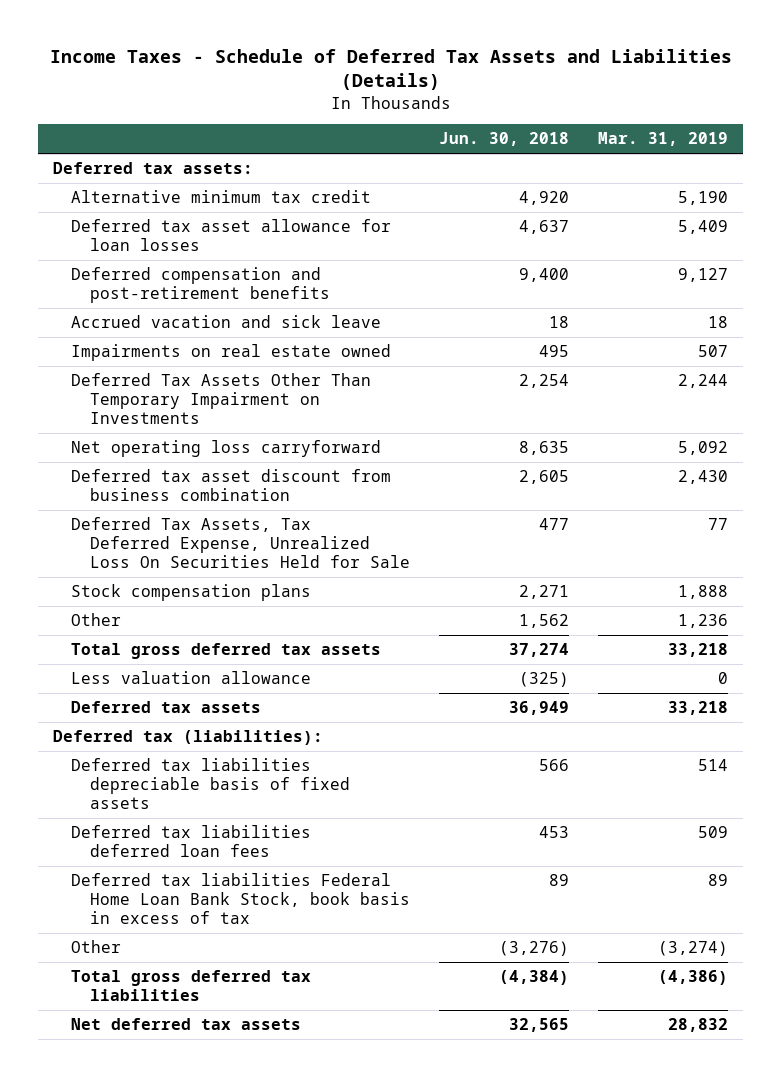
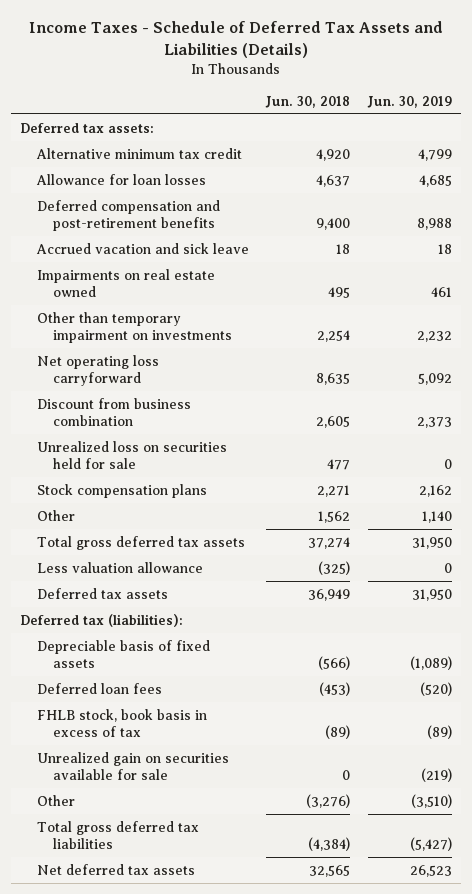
- | Jun. 30, 2018 | Mar. 31, 2019
+ | Jun. 30, 2018 | Jun. 30, 2019
- Deferred tax asset allowance for loan losses | 4,637 | 5,409
+ Allowance for loan losses | 4,637 | 4,685
- Deferred Tax Assets Other Than Temporary Impairment on Investments | 2,254 | 2,244
+ Other than temporary impairment on investments | 2,254 | 2,232
- Deferred tax asset discount from business combination | 2,605 | 2,430
- Deferred Tax Assets, Tax Deferred Expense, Unrealized Loss On Securities Held for Sale | 477 | 77
+ Discount from business combination | 2,605 | 2,373
+ Unrealized loss on securities held for sale | 477 | 0
- Deferred tax liabilities depreciable basis of fixed assets | 566 | 514
- Deferred tax liabilities deferred loan fees | 453 | 509
- Deferred tax liabilities Federal Home Loan Bank Stock, book basis in excess of tax | 89 | 89
+ Depreciable basis of fixed assets | (566) | (1,089)
+ Deferred loan fees | (453) | (520)
+ FHLB stock, book basis in excess of tax | (89) | (89)
+ Unrealized gain on securities available for sale | 0 | (219)

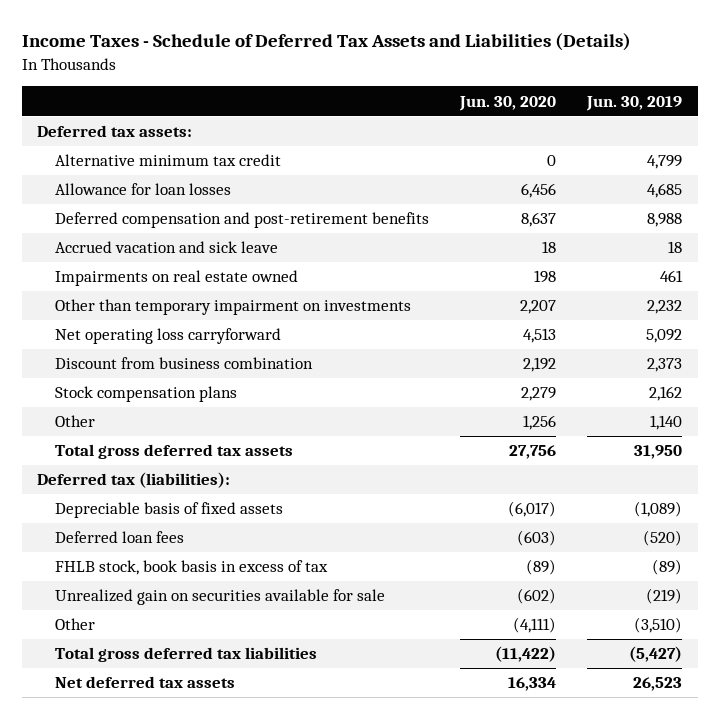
- | Jun. 30, 2018 | Jun. 30, 2019
+ | Jun. 30, 2020 | Jun. 30, 2019
- Unrealized loss on securities held for sale | 477 | 0
- Less valuation allowance | (325) | 0
- Deferred tax assets | 36,949 | 31,950

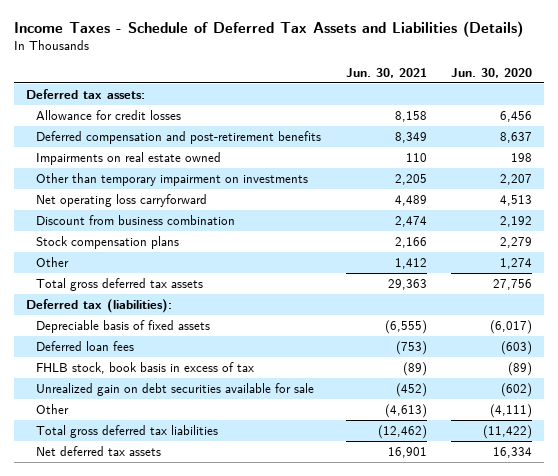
- | Jun. 30, 2020 | Jun. 30, 2019
+ | Jun. 30, 2021 | Jun. 30, 2020
- Alternative minimum tax credit | 0 | 4,799
- Allowance for loan losses | 6,456 | 4,685
+ Allowance for credit losses | 8,158 | 6,456
- Accrued vacation and sick leave | 18 | 18
- Other | 1,256 | 1,140
+ Other | 1,412 | 1,274
- Unrealized gain on securities available for sale | (602) | (219)
+ Unrealized gain on debt securities available for sale | (452) | (602)

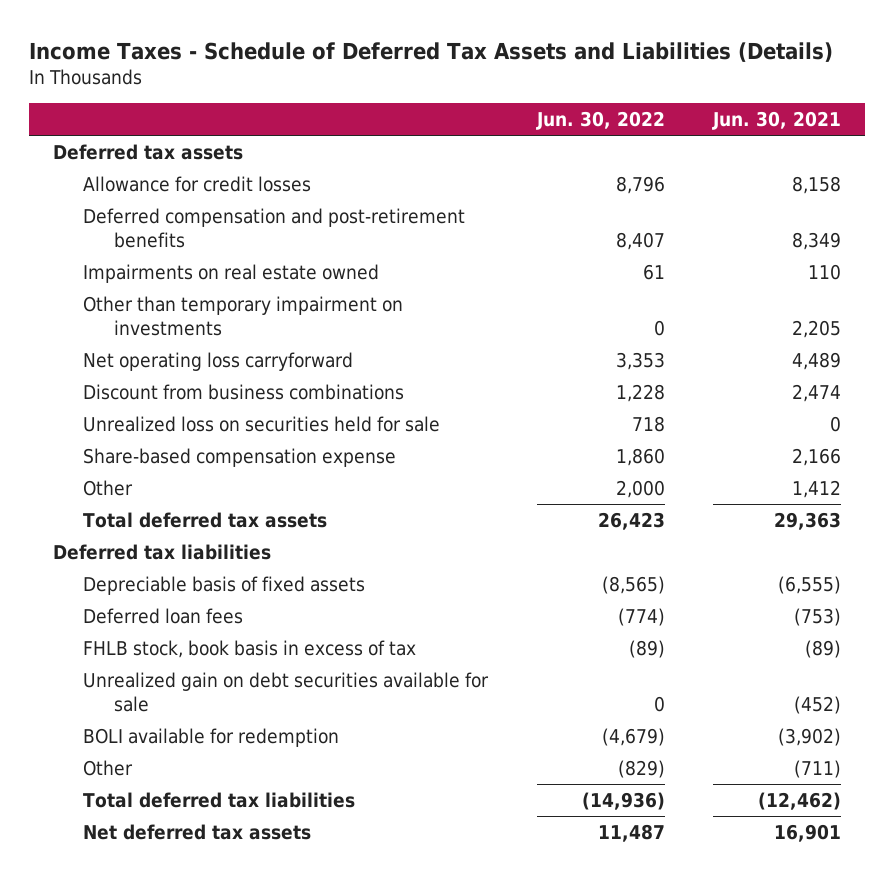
- | Jun. 30, 2021 | Jun. 30, 2020
+ | Jun. 30, 2022 | Jun. 30, 2021
- Deferred tax assets:
+ Deferred tax assets
- Discount from business combination | 2,474 | 2,192
- Stock compensation plans | 2,166 | 2,279
+ Discount from business combinations | 1,228 | 2,474
+ Unrealized loss on securities held for sale | 718 | 0
+ Share-based compensation expense | 1,860 | 2,166
- Total gross deferred tax assets | 29,363 | 27,756
- Deferred tax (liabilities):
+ Total deferred tax assets | 26,423 | 29,363
+ Deferred tax liabilities
- Other | (4,613) | (4,111)
- Total gross deferred tax liabilities | (12,462) | (11,422)
+ BOLI available for redemption | (4,679) | (3,902)
+ Other | (829) | (711)
+ Total deferred tax liabilities | (14,936) | (12,462)

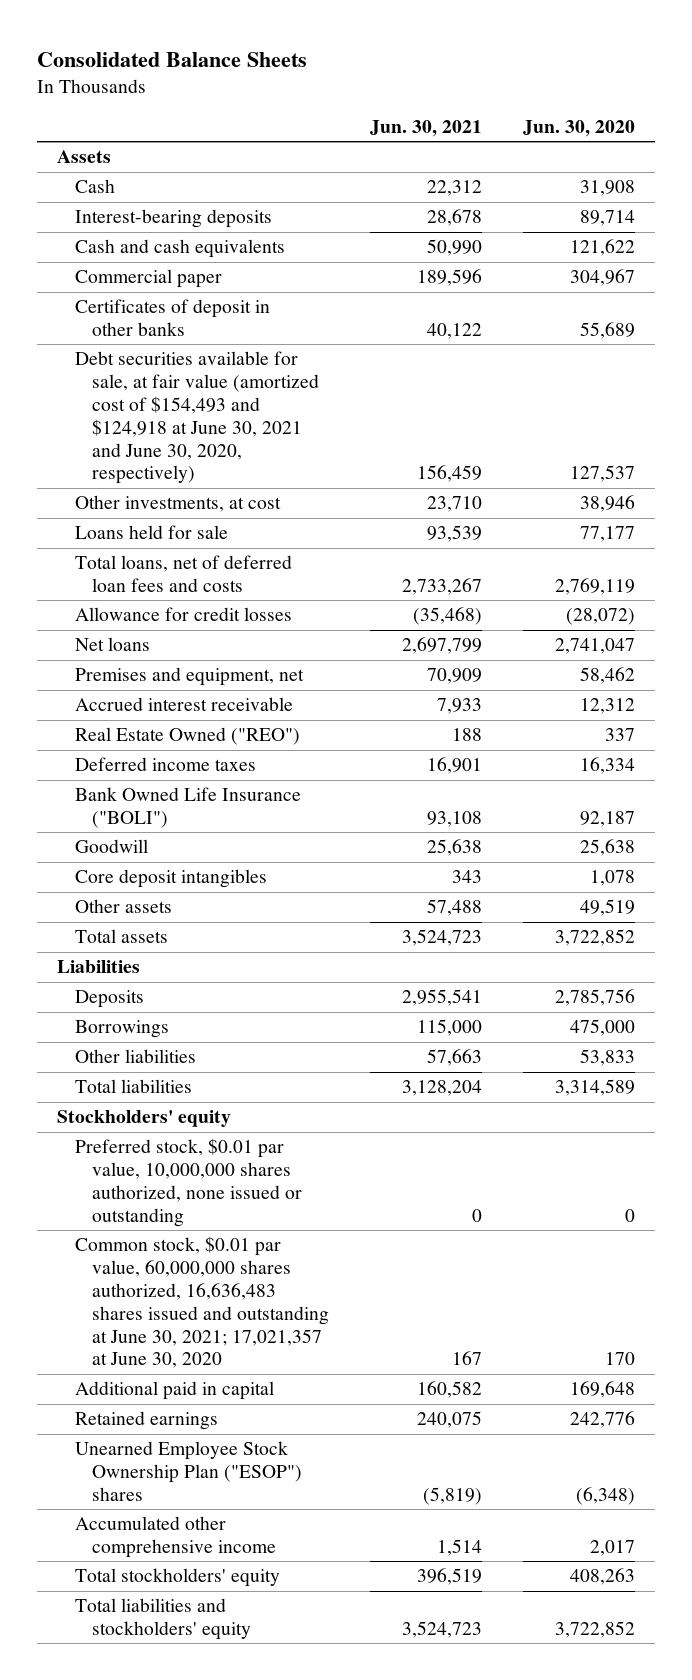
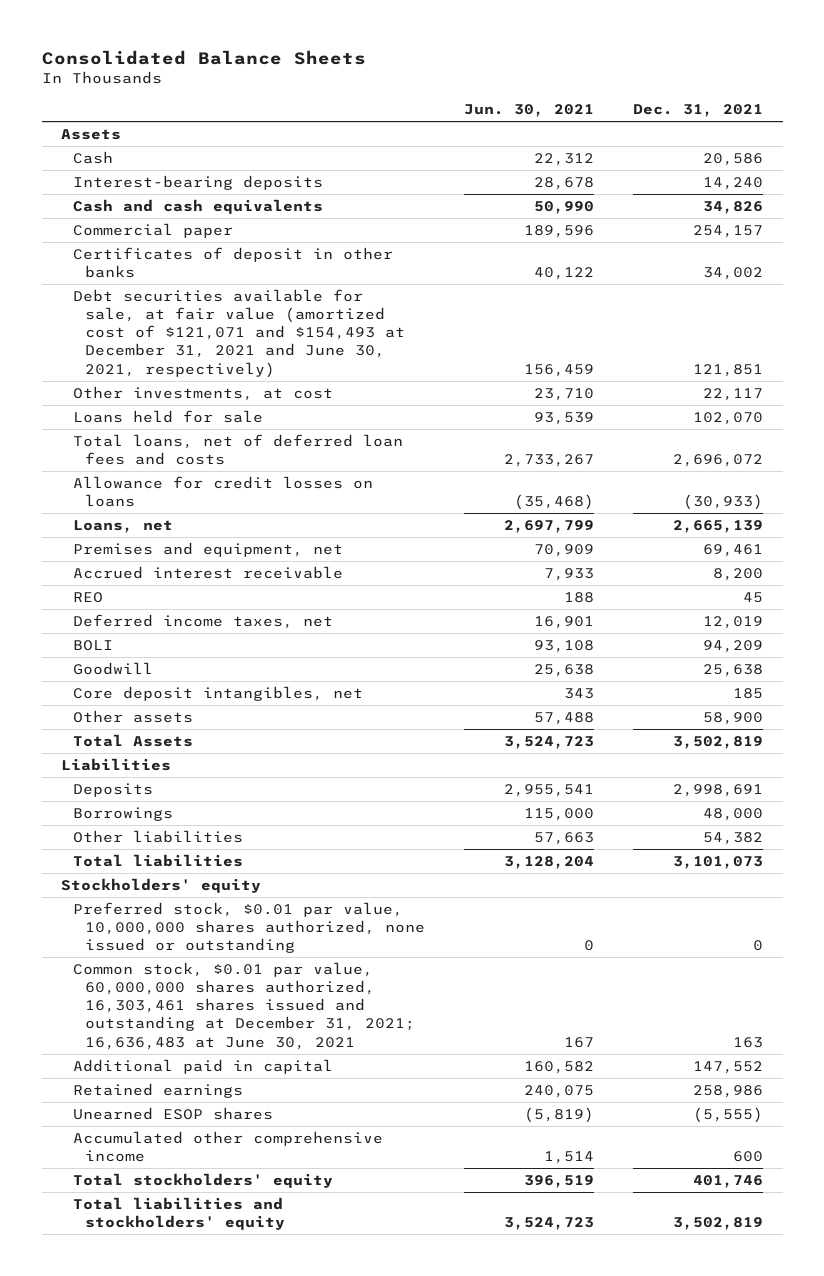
- | Jun. 30, 2021 | Jun. 30, 2020
+ | Jun. 30, 2021 | Dec. 31, 2021
- Debt securities available for sale, at fair value (amortized cost of $154,493 and $124,918 at June 30, 2021 and June 30, 2020, respectively) | 156,459 | 127,537
+ Debt securities available for sale, at fair value (amortized cost of $121,071 and $154,493 at December 31, 2021 and June 30, 2021, respectively) | 156,459 | 121,851
- Allowance for credit losses | (35,468) | (28,072)
- Net loans | 2,697,799 | 2,741,047
+ Allowance for credit losses on loans | (35,468) | (30,933)
+ Loans, net | 2,697,799 | 2,665,139
- Real Estate Owned ("REO") | 188 | 337
- Deferred income taxes | 16,901 | 16,334
- Bank Owned Life Insurance ("BOLI") | 93,108 | 92,187
+ REO | 188 | 45
+ Deferred income taxes, net | 16,901 | 12,019
+ BOLI | 93,108 | 94,209
- Core deposit intangibles | 343 | 1,078
+ Core deposit intangibles, net | 343 | 185
- Total assets | 3,524,723 | 3,722,852
+ Total Assets | 3,524,723 | 3,502,819
- Common stock, $0.01 par value, 60,000,000 shares authorized, 16,636,483 shares issued and outstanding at June 30, 2021; 17,021,357 at June 30, 2020 | 167 | 170
+ Common stock, $0.01 par value, 60,000,000 shares authorized, 16,303,461 shares issued and outstanding at December 31, 2021; 16,636,483 at June 30, 2021 | 167 | 163
- Unearned Employee Stock Ownership Plan ("ESOP") shares | (5,819) | (6,348)
+ Unearned ESOP shares | (5,819) | (5,555)

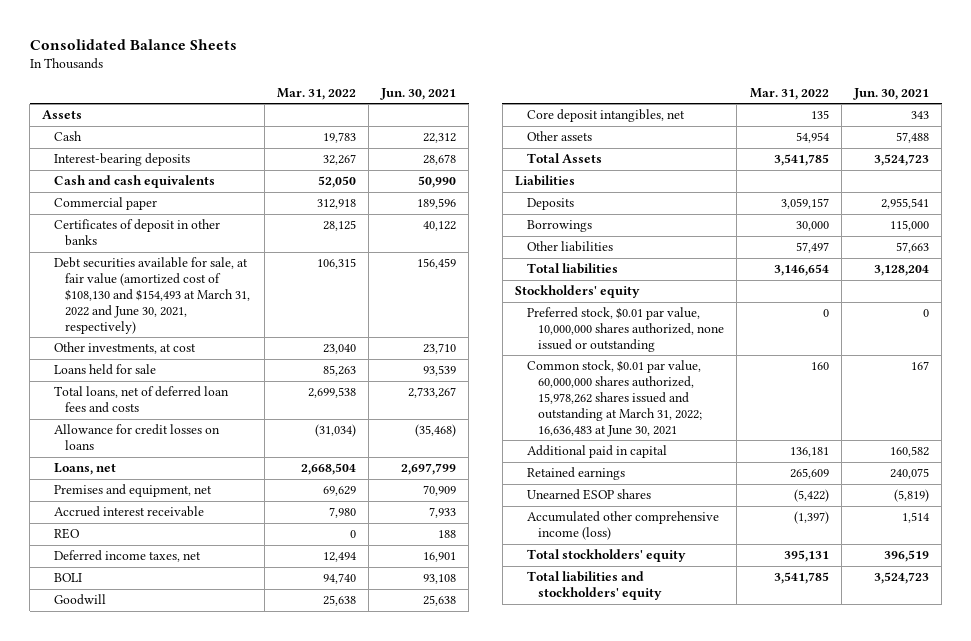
- | Jun. 30, 2021 | Dec. 31, 2021
+ | Mar. 31, 2022 | Jun. 30, 2021
- Debt securities available for sale, at fair value (amortized cost of $121,071 and $154,493 at December 31, 2021 and June 30, 2021, respectively) | 156,459 | 121,851
+ Debt securities available for sale, at fair value (amortized cost of $108,130 and $154,493 at March 31, 2022 and June 30, 2021, respectively) | 106,315 | 156,459
- Common stock, $0.01 par value, 60,000,000 shares authorized, 16,303,461 shares issued and outstanding at December 31, 2021; 16,636,483 at June 30, 2021 | 167 | 163
+ Common stock, $0.01 par value, 60,000,000 shares authorized, 15,978,262 shares issued and outstanding at March 31, 2022; 16,636,483 at June 30, 2021 | 160 | 167
- Accumulated other comprehensive income | 1,514 | 600
+ Accumulated other comprehensive income (loss) | (1,397) | 1,514

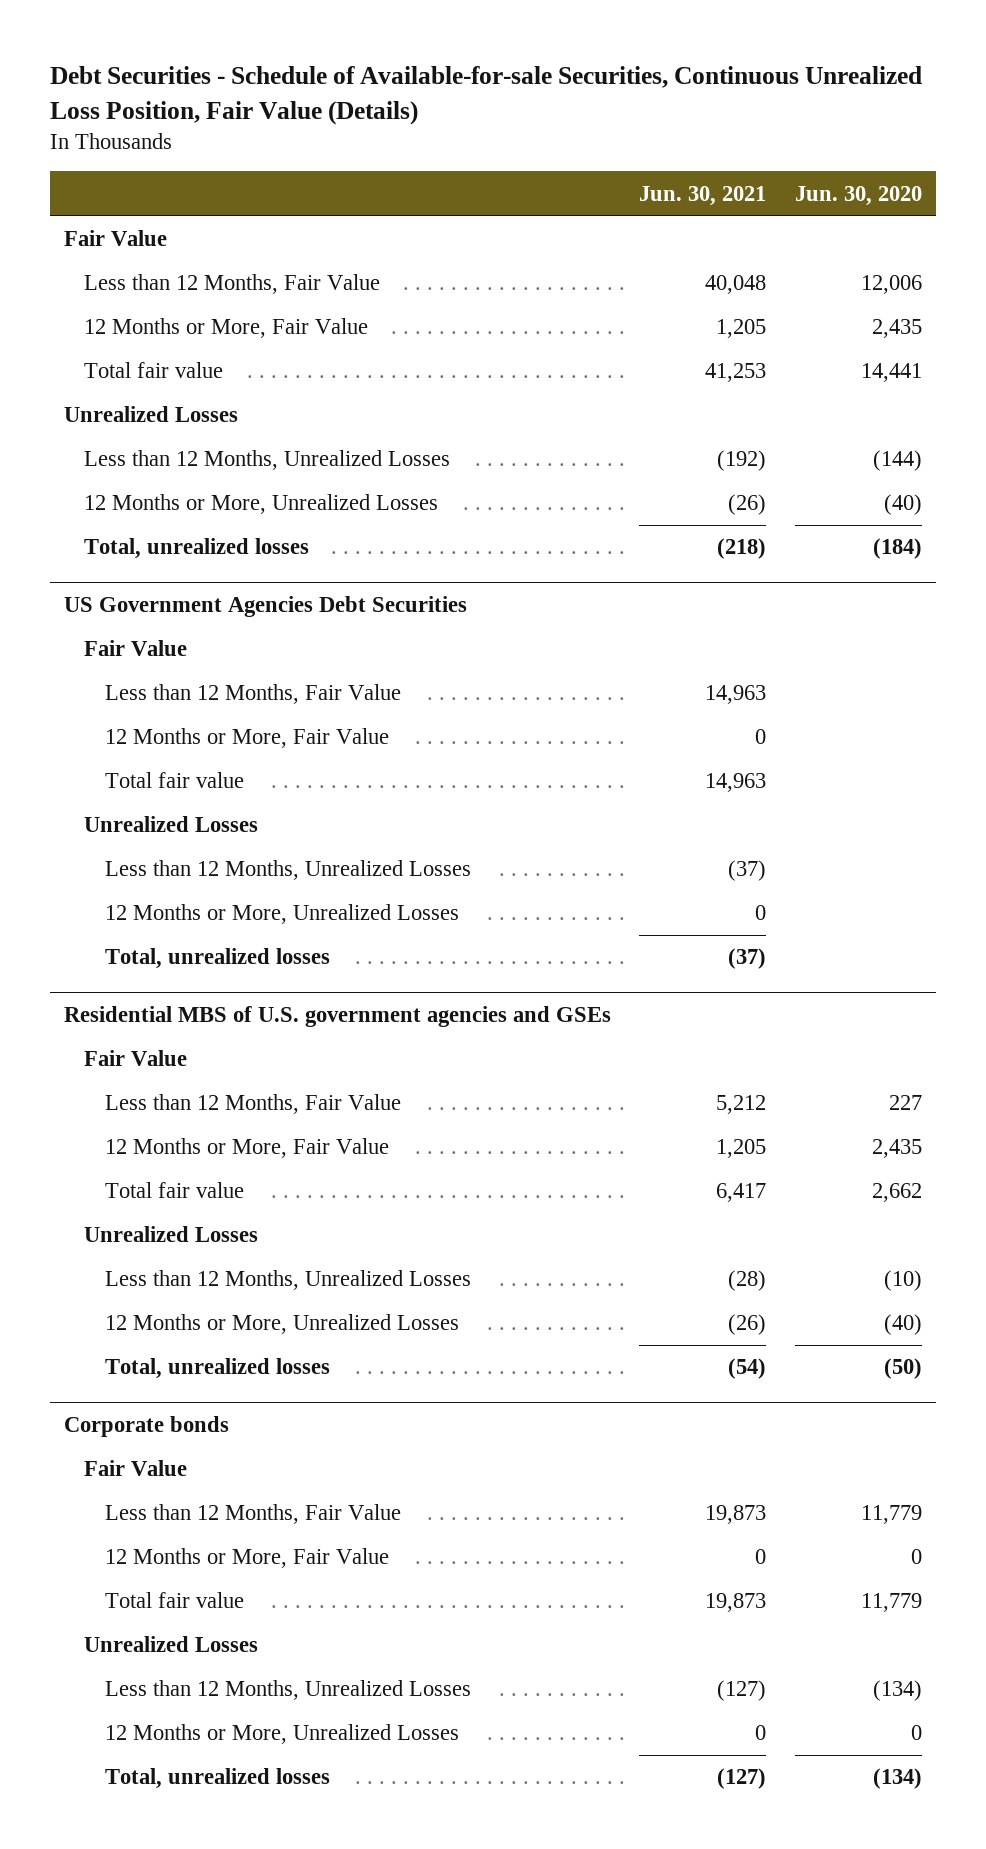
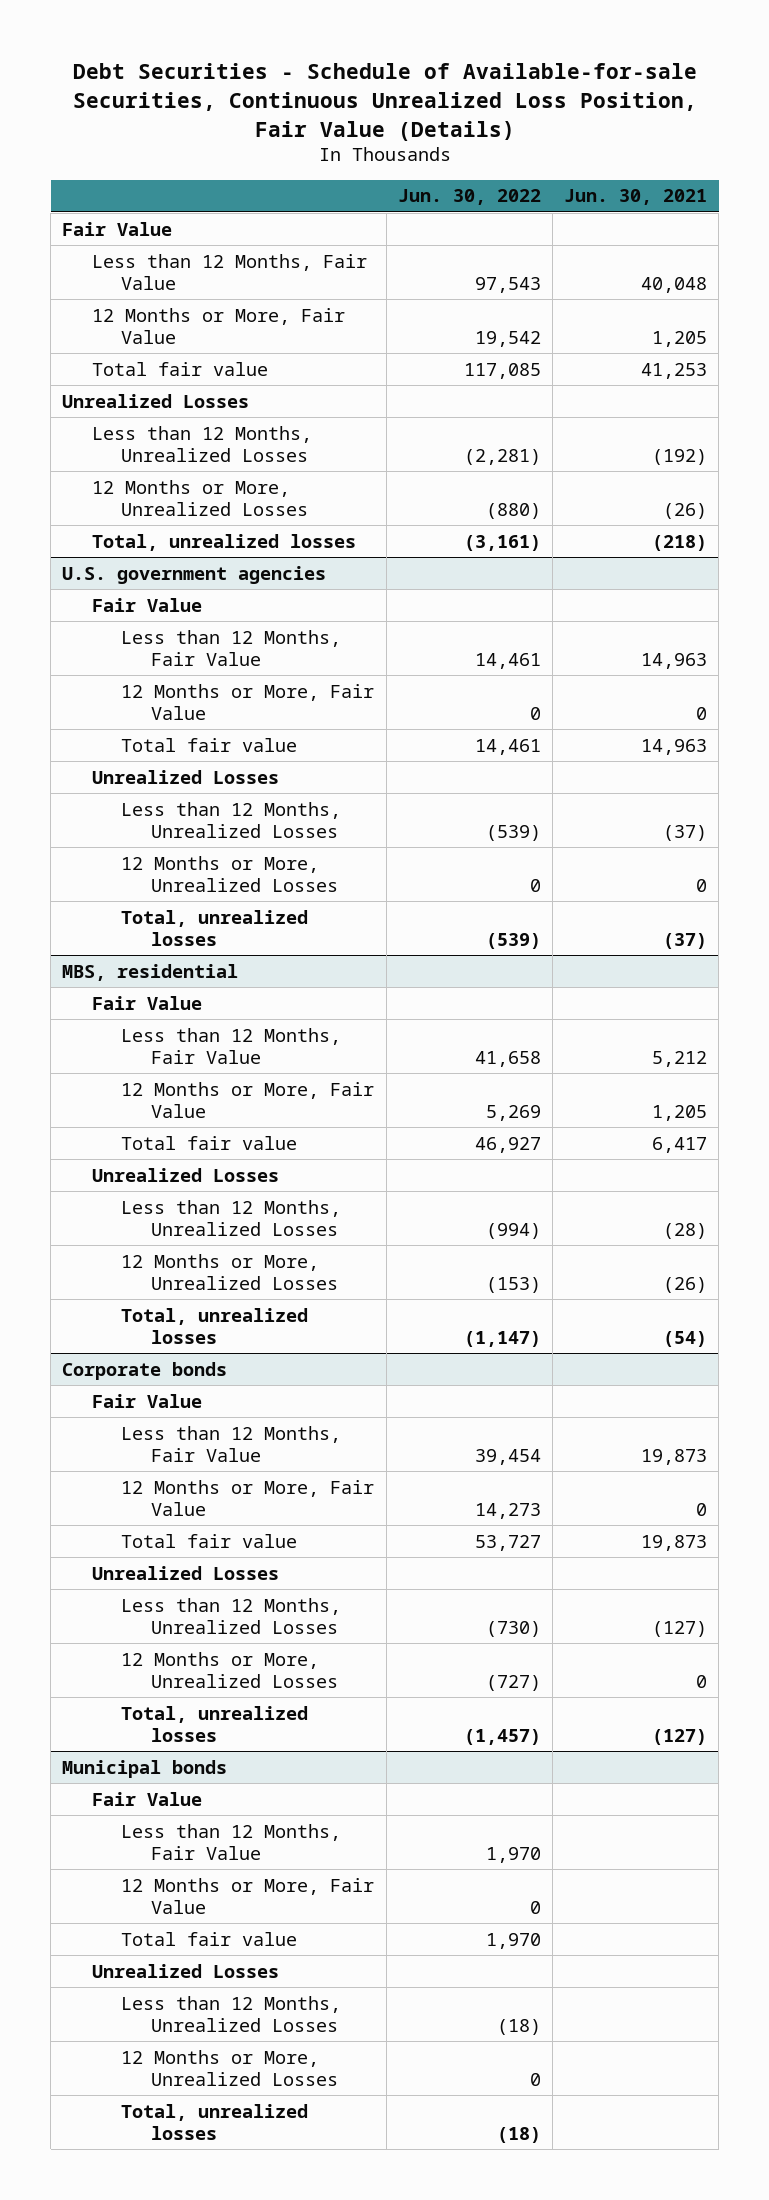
- | Jun. 30, 2021 | Jun. 30, 2020
+ | Jun. 30, 2022 | Jun. 30, 2021
- US Government Agencies Debt Securities
+ U.S. government agencies
- Residential MBS of U.S. government agencies and GSEs
+ MBS, residential
+ Municipal bonds
+ Fair Value
+ Less than 12 Months, Fair Value | 1,970 |
+ 12 Months or More, Fair Value | 0 |
+ Total fair value | 1,970 |
+ Unrealized Losses
+ Less than 12 Months, Unrealized Losses | (18) |
+ 12 Months or More, Unrealized Losses | 0 |
+ Total, unrealized losses | (18) |

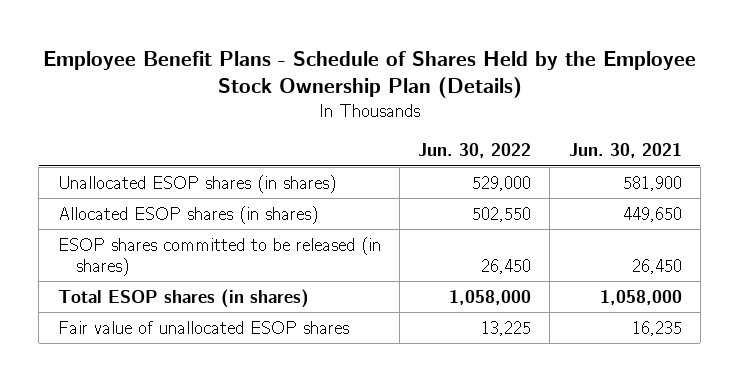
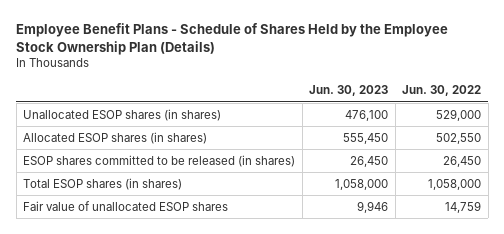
- | Jun. 30, 2022 | Jun. 30, 2021
+ | Jun. 30, 2023 | Jun. 30, 2022
- Fair value of unallocated ESOP shares | 13,225 | 16,235
+ Fair value of unallocated ESOP shares | 9,946 | 14,759

